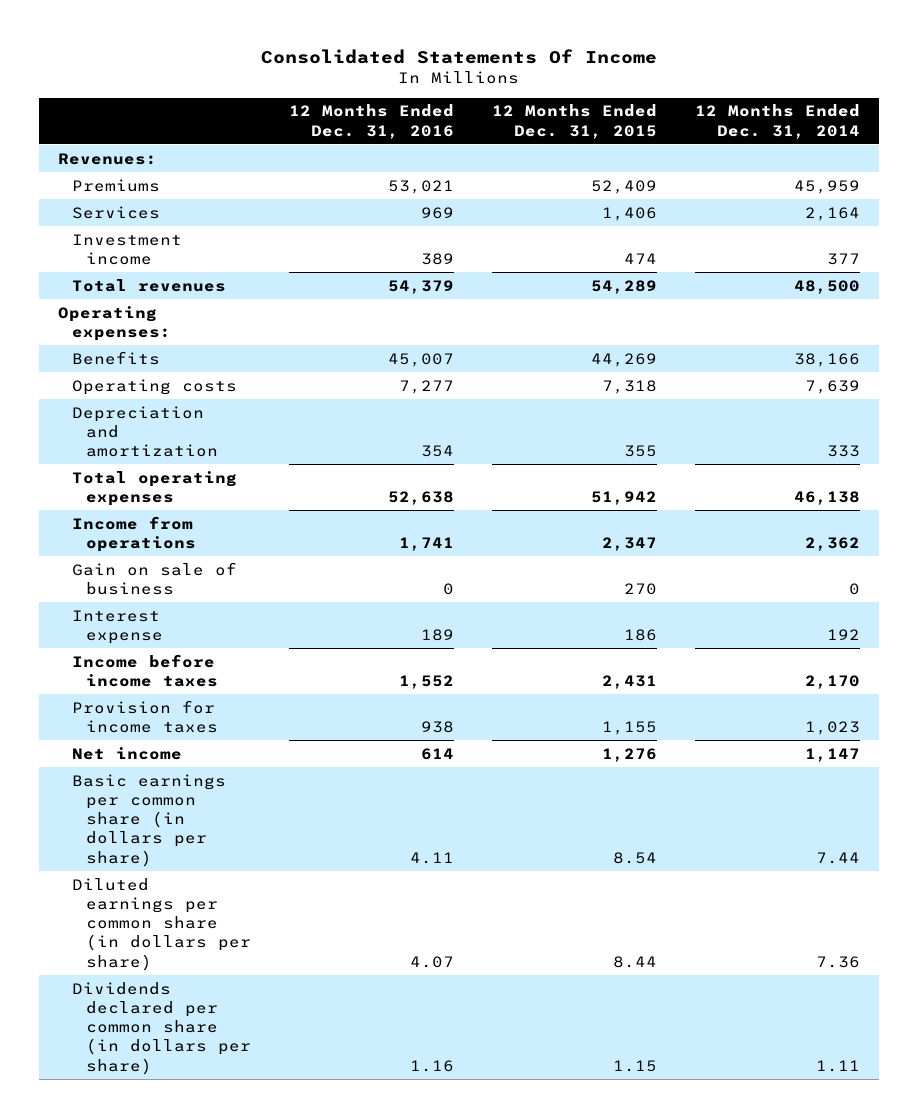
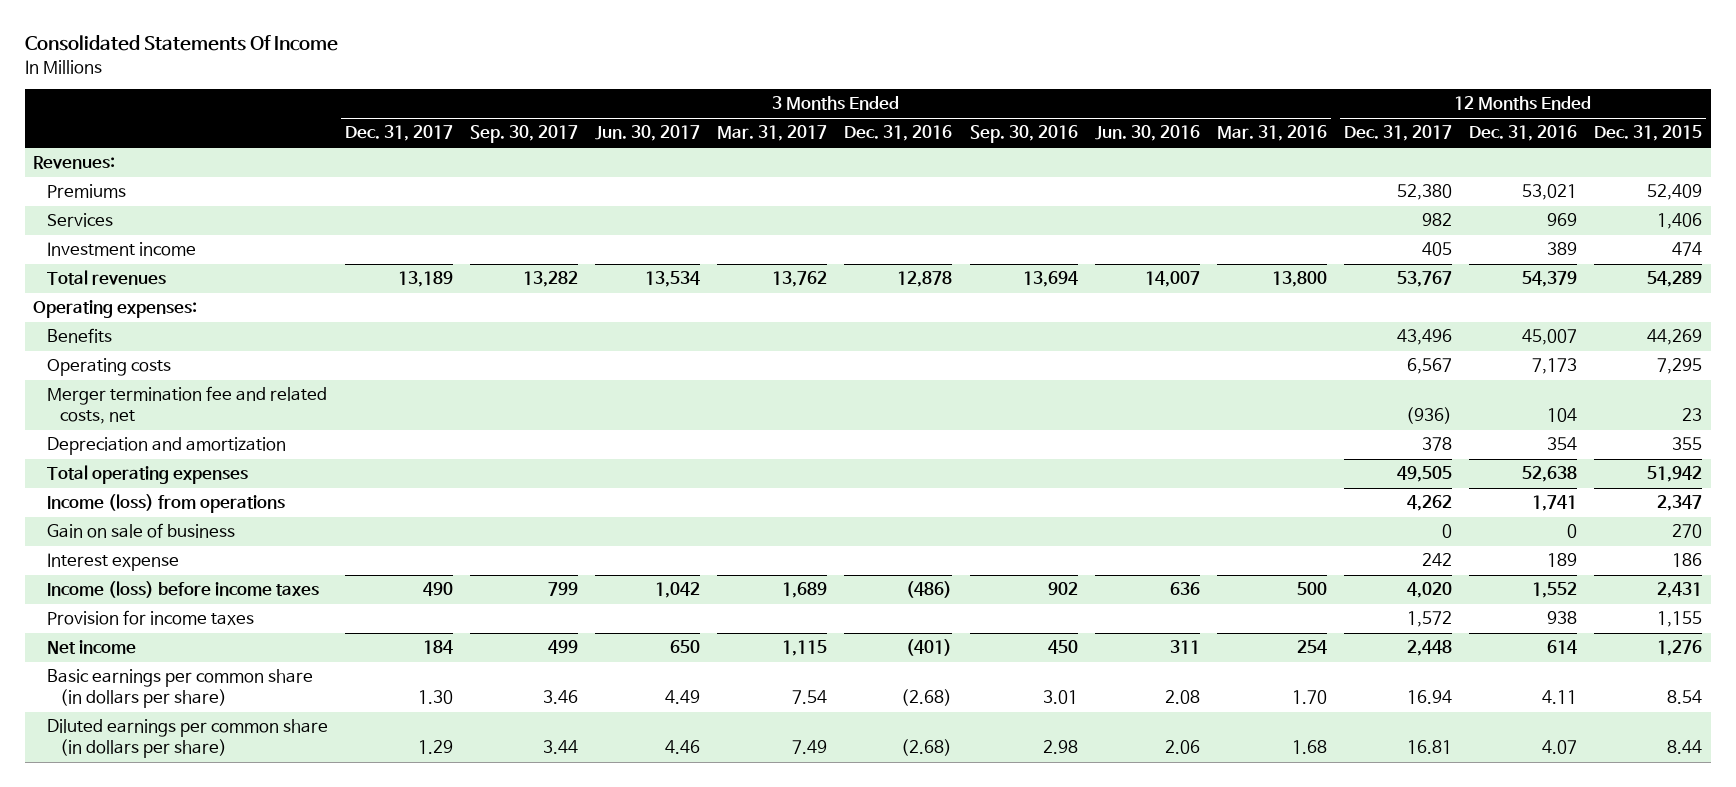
- | 12 Months Ended Dec. 31, 2016 | 12 Months Ended Dec. 31, 2015 | 12 Months Ended Dec. 31, 2014
+ | 3 Months Ended Dec. 31, 2017 | 3 Months Ended Sep. 30, 2017 | 3 Months Ended Jun. 30, 2017 | 3 Months Ended Mar. 31, 2017 | 3 Months Ended Dec. 31, 2016 | 3 Months Ended Sep. 30, 2016 | 3 Months Ended Jun. 30, 2016 | 3 Months Ended Mar. 31, 2016 | 12 Months Ended Dec. 31, 2017 | 12 Months Ended Dec. 31, 2016 | 12 Months Ended Dec. 31, 2015
- Operating costs | 7,277 | 7,318 | 7,639
+ Operating costs | | | | | | | | | 6,567 | 7,173 | 7,295
+ Merger termination fee and related costs, net | | | | | | | | | (936) | 104 | 23
- Income from operations | 1,741 | 2,347 | 2,362
+ Income (loss) from operations | | | | | | | | | 4,262 | 1,741 | 2,347
- Income before income taxes | 1,552 | 2,431 | 2,170
+ Income (loss) before income taxes | 490 | 799 | 1,042 | 1,689 | (486) | 902 | 636 | 500 | 4,020 | 1,552 | 2,431
- Dividends declared per common share (in dollars per share) | 1.16 | 1.15 | 1.11

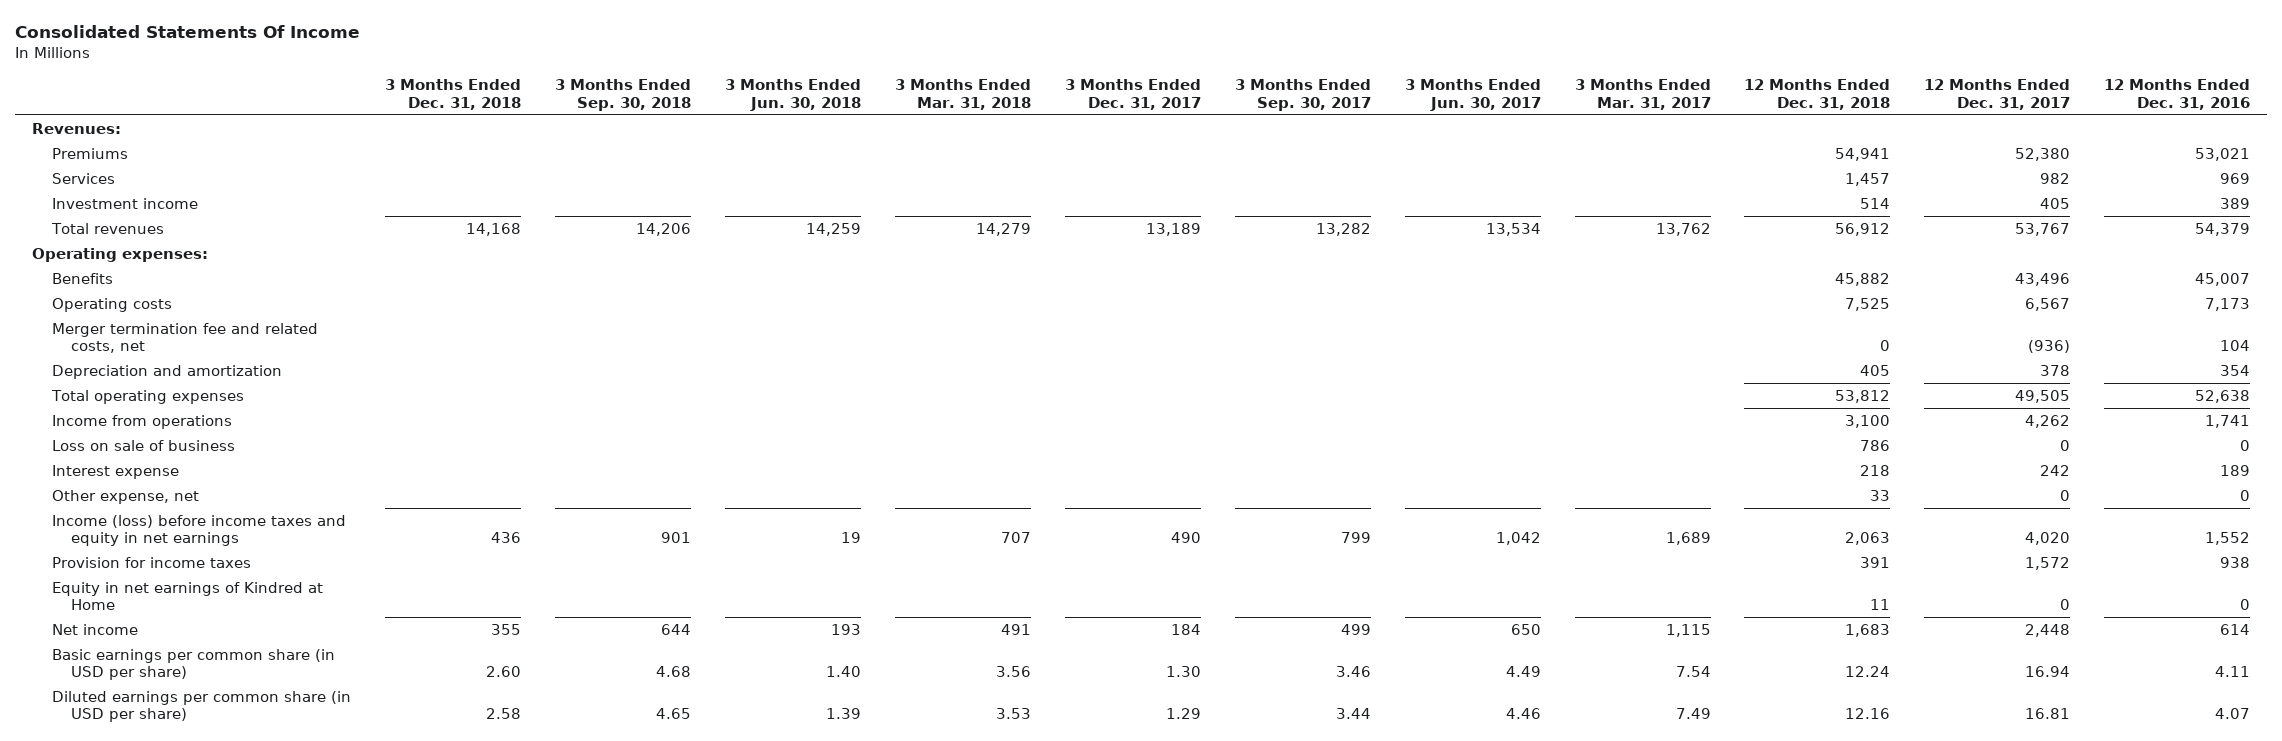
- | 3 Months Ended Dec. 31, 2017 | 3 Months Ended Sep. 30, 2017 | 3 Months Ended Jun. 30, 2017 | 3 Months Ended Mar. 31, 2017 | 3 Months Ended Dec. 31, 2016 | 3 Months Ended Sep. 30, 2016 | 3 Months Ended Jun. 30, 2016 | 3 Months Ended Mar. 31, 2016 | 12 Months Ended Dec. 31, 2017 | 12 Months Ended Dec. 31, 2016 | 12 Months Ended Dec. 31, 2015
+ | 3 Months Ended Dec. 31, 2018 | 3 Months Ended Sep. 30, 2018 | 3 Months Ended Jun. 30, 2018 | 3 Months Ended Mar. 31, 2018 | 3 Months Ended Dec. 31, 2017 | 3 Months Ended Sep. 30, 2017 | 3 Months Ended Jun. 30, 2017 | 3 Months Ended Mar. 31, 2017 | 12 Months Ended Dec. 31, 2018 | 12 Months Ended Dec. 31, 2017 | 12 Months Ended Dec. 31, 2016
- Income (loss) from operations | | | | | | | | | 4,262 | 1,741 | 2,347
- Gain on sale of business | | | | | | | | | 0 | 0 | 270
+ Income from operations | | | | | | | | | 3,100 | 4,262 | 1,741
+ Loss on sale of business | | | | | | | | | 786 | 0 | 0
- Income (loss) before income taxes | 490 | 799 | 1,042 | 1,689 | (486) | 902 | 636 | 500 | 4,020 | 1,552 | 2,431
+ Other expense, net | | | | | | | | | 33 | 0 | 0
+ Income (loss) before income taxes and equity in net earnings | 436 | 901 | 19 | 707 | 490 | 799 | 1,042 | 1,689 | 2,063 | 4,020 | 1,552
+ Equity in net earnings of Kindred at Home | | | | | | | | | 11 | 0 | 0
- Basic earnings per common share (in dollars per share) | 1.30 | 3.46 | 4.49 | 7.54 | (2.68) | 3.01 | 2.08 | 1.70 | 16.94 | 4.11 | 8.54
- Diluted earnings per common share (in dollars per share) | 1.29 | 3.44 | 4.46 | 7.49 | (2.68) | 2.98 | 2.06 | 1.68 | 16.81 | 4.07 | 8.44
+ Basic earnings per common share (in USD per share) | 2.60 | 4.68 | 1.40 | 3.56 | 1.30 | 3.46 | 4.49 | 7.54 | 12.24 | 16.94 | 4.11
+ Diluted earnings per common share (in USD per share) | 2.58 | 4.65 | 1.39 | 3.53 | 1.29 | 3.44 | 4.46 | 7.49 | 12.16 | 16.81 | 4.07

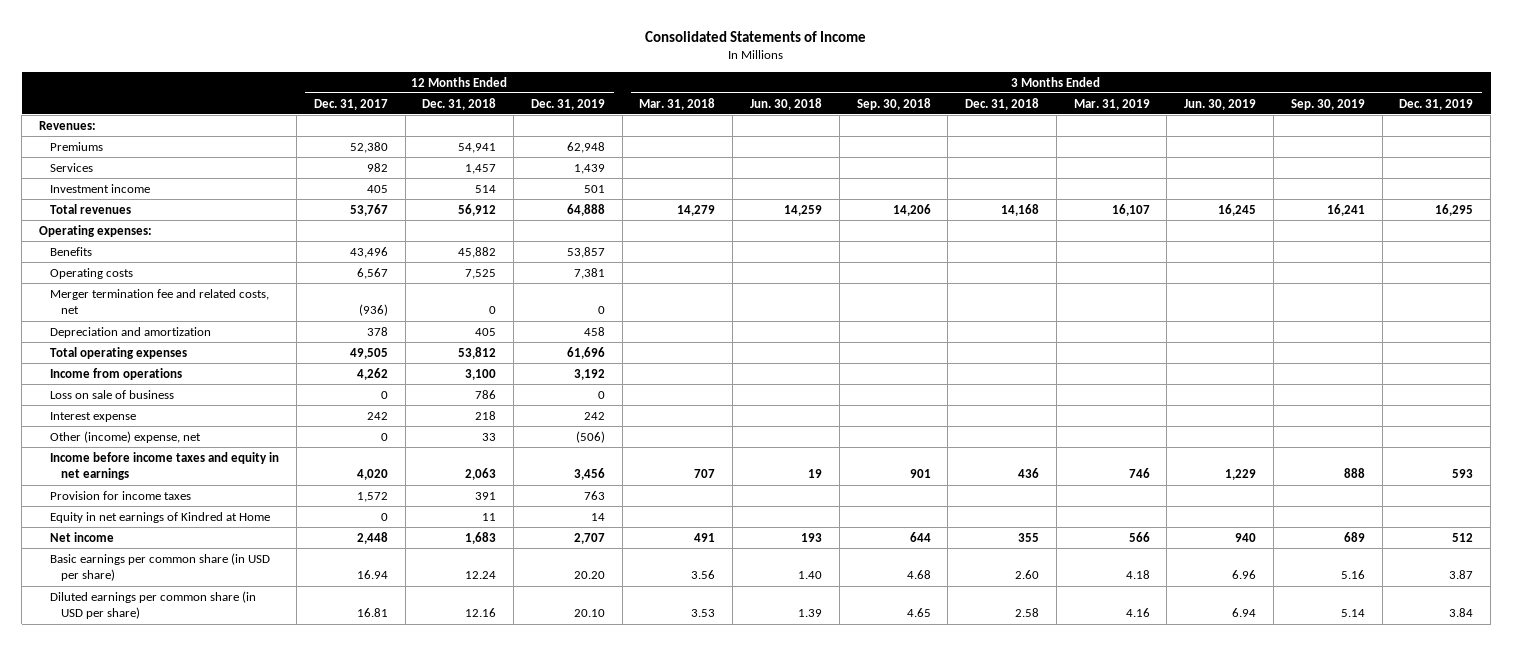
- Consolidated Statements Of Income
+ Consolidated Statements of Income
- | 3 Months Ended Dec. 31, 2018 | 3 Months Ended Sep. 30, 2018 | 3 Months Ended Jun. 30, 2018 | 3 Months Ended Mar. 31, 2018 | 3 Months Ended Dec. 31, 2017 | 3 Months Ended Sep. 30, 2017 | 3 Months Ended Jun. 30, 2017 | 3 Months Ended Mar. 31, 2017 | 12 Months Ended Dec. 31, 2018 | 12 Months Ended Dec. 31, 2017 | 12 Months Ended Dec. 31, 2016
+ | 12 Months Ended Dec. 31, 2017 | 12 Months Ended Dec. 31, 2018 | 12 Months Ended Dec. 31, 2019 | 3 Months Ended Mar. 31, 2018 | 3 Months Ended Jun. 30, 2018 | 3 Months Ended Sep. 30, 2018 | 3 Months Ended Dec. 31, 2018 | 3 Months Ended Mar. 31, 2019 | 3 Months Ended Jun. 30, 2019 | 3 Months Ended Sep. 30, 2019 | 3 Months Ended Dec. 31, 2019
- Other expense, net | | | | | | | | | 33 | 0 | 0
- Income (loss) before income taxes and equity in net earnings | 436 | 901 | 19 | 707 | 490 | 799 | 1,042 | 1,689 | 2,063 | 4,020 | 1,552
+ Other (income) expense, net | 0 | 33 | (506) | | | | | | | |
+ Income before income taxes and equity in net earnings | 4,020 | 2,063 | 3,456 | 707 | 19 | 901 | 436 | 746 | 1,229 | 888 | 593

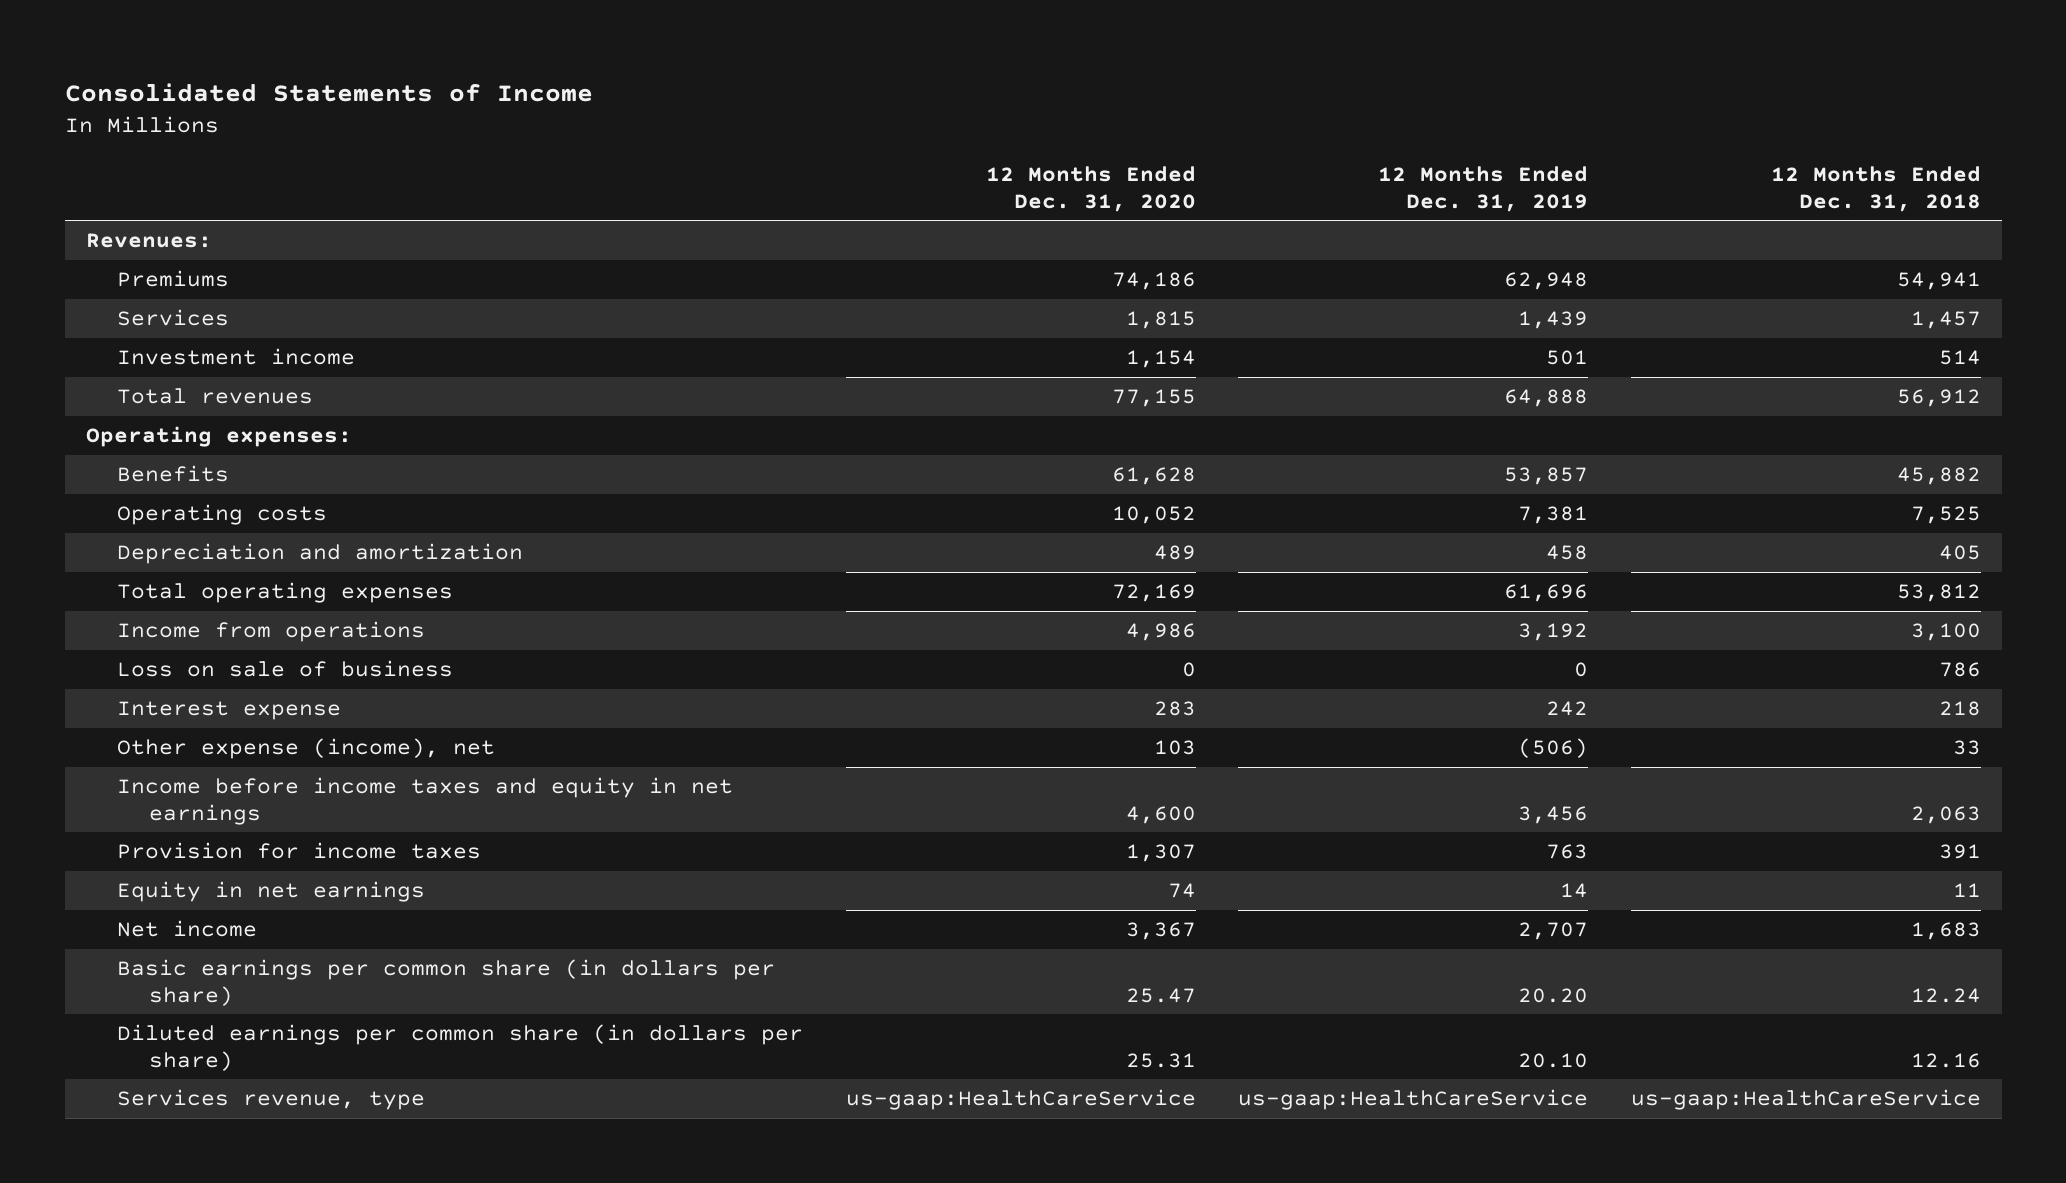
- | 12 Months Ended Dec. 31, 2017 | 12 Months Ended Dec. 31, 2018 | 12 Months Ended Dec. 31, 2019 | 3 Months Ended Mar. 31, 2018 | 3 Months Ended Jun. 30, 2018 | 3 Months Ended Sep. 30, 2018 | 3 Months Ended Dec. 31, 2018 | 3 Months Ended Mar. 31, 2019 | 3 Months Ended Jun. 30, 2019 | 3 Months Ended Sep. 30, 2019 | 3 Months Ended Dec. 31, 2019
+ | 12 Months Ended Dec. 31, 2020 | 12 Months Ended Dec. 31, 2019 | 12 Months Ended Dec. 31, 2018
- Merger termination fee and related costs, net | (936) | 0 | 0 | | | | | | | |
- Other (income) expense, net | 0 | 33 | (506) | | | | | | | |
+ Other expense (income), net | 103 | (506) | 33
- Equity in net earnings of Kindred at Home | 0 | 11 | 14 | | | | | | | |
+ Equity in net earnings | 74 | 14 | 11
- Basic earnings per common share (in USD per share) | 16.94 | 12.24 | 20.20 | 3.56 | 1.40 | 4.68 | 2.60 | 4.18 | 6.96 | 5.16 | 3.87
- Diluted earnings per common share (in USD per share) | 16.81 | 12.16 | 20.10 | 3.53 | 1.39 | 4.65 | 2.58 | 4.16 | 6.94 | 5.14 | 3.84
+ Basic earnings per common share (in dollars per share) | 25.47 | 20.20 | 12.24
+ Diluted earnings per common share (in dollars per share) | 25.31 | 20.10 | 12.16
+ Services revenue, type | us-gaap:HealthCareService | us-gaap:HealthCareService | us-gaap:HealthCareService

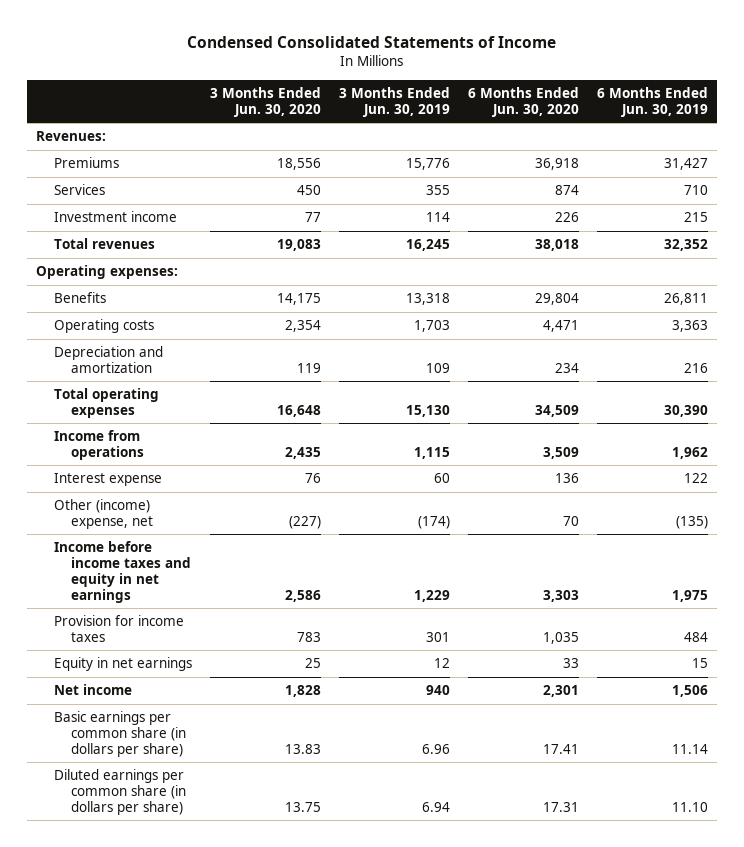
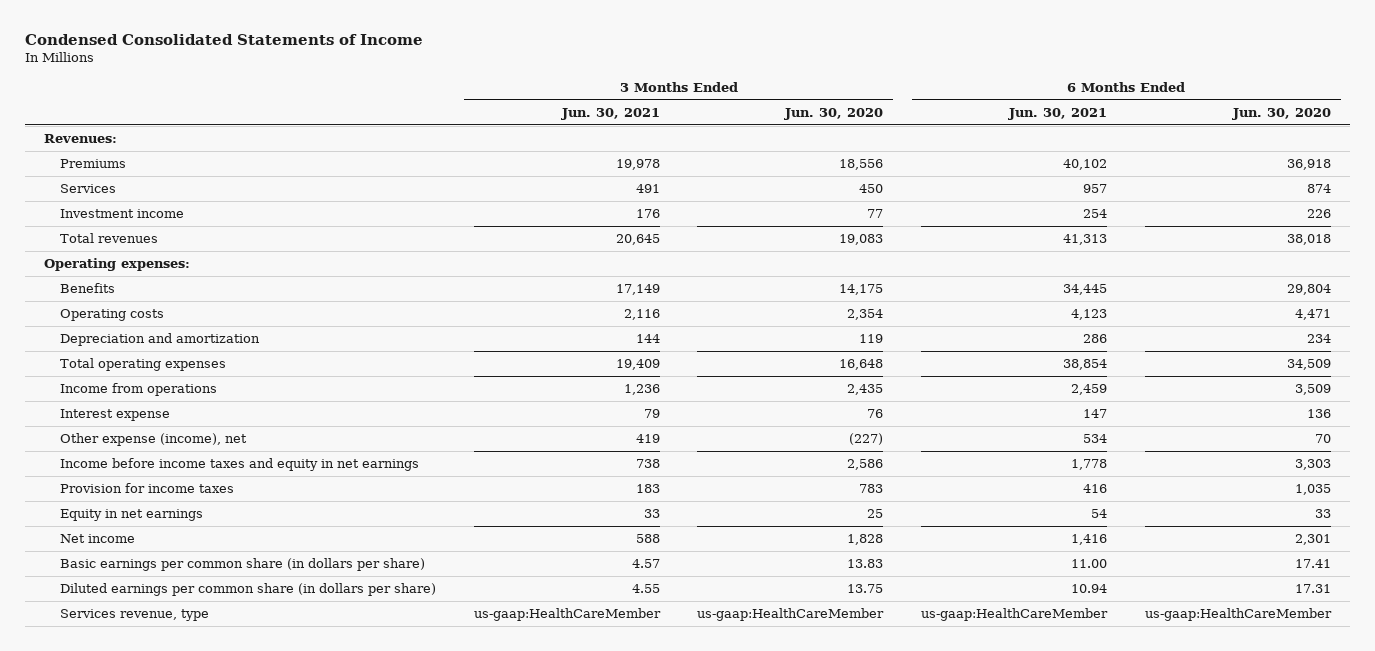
- | 3 Months Ended Jun. 30, 2020 | 3 Months Ended Jun. 30, 2019 | 6 Months Ended Jun. 30, 2020 | 6 Months Ended Jun. 30, 2019
+ | 3 Months Ended Jun. 30, 2021 | 3 Months Ended Jun. 30, 2020 | 6 Months Ended Jun. 30, 2021 | 6 Months Ended Jun. 30, 2020
- Other (income) expense, net | (227) | (174) | 70 | (135)
+ Other expense (income), net | 419 | (227) | 534 | 70
+ Services revenue, type | us-gaap:HealthCareMember | us-gaap:HealthCareMember | us-gaap:HealthCareMember | us-gaap:HealthCareMember

